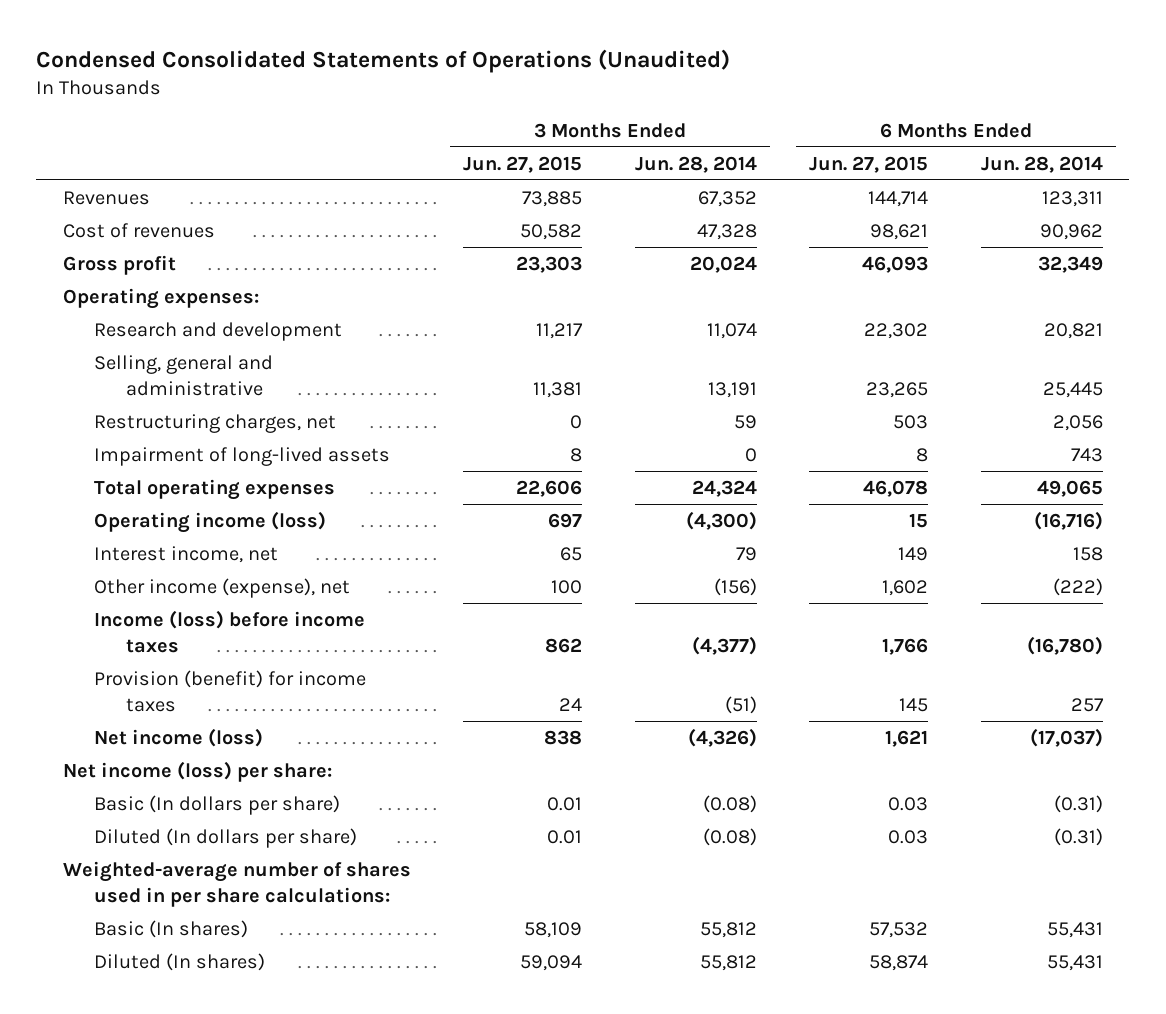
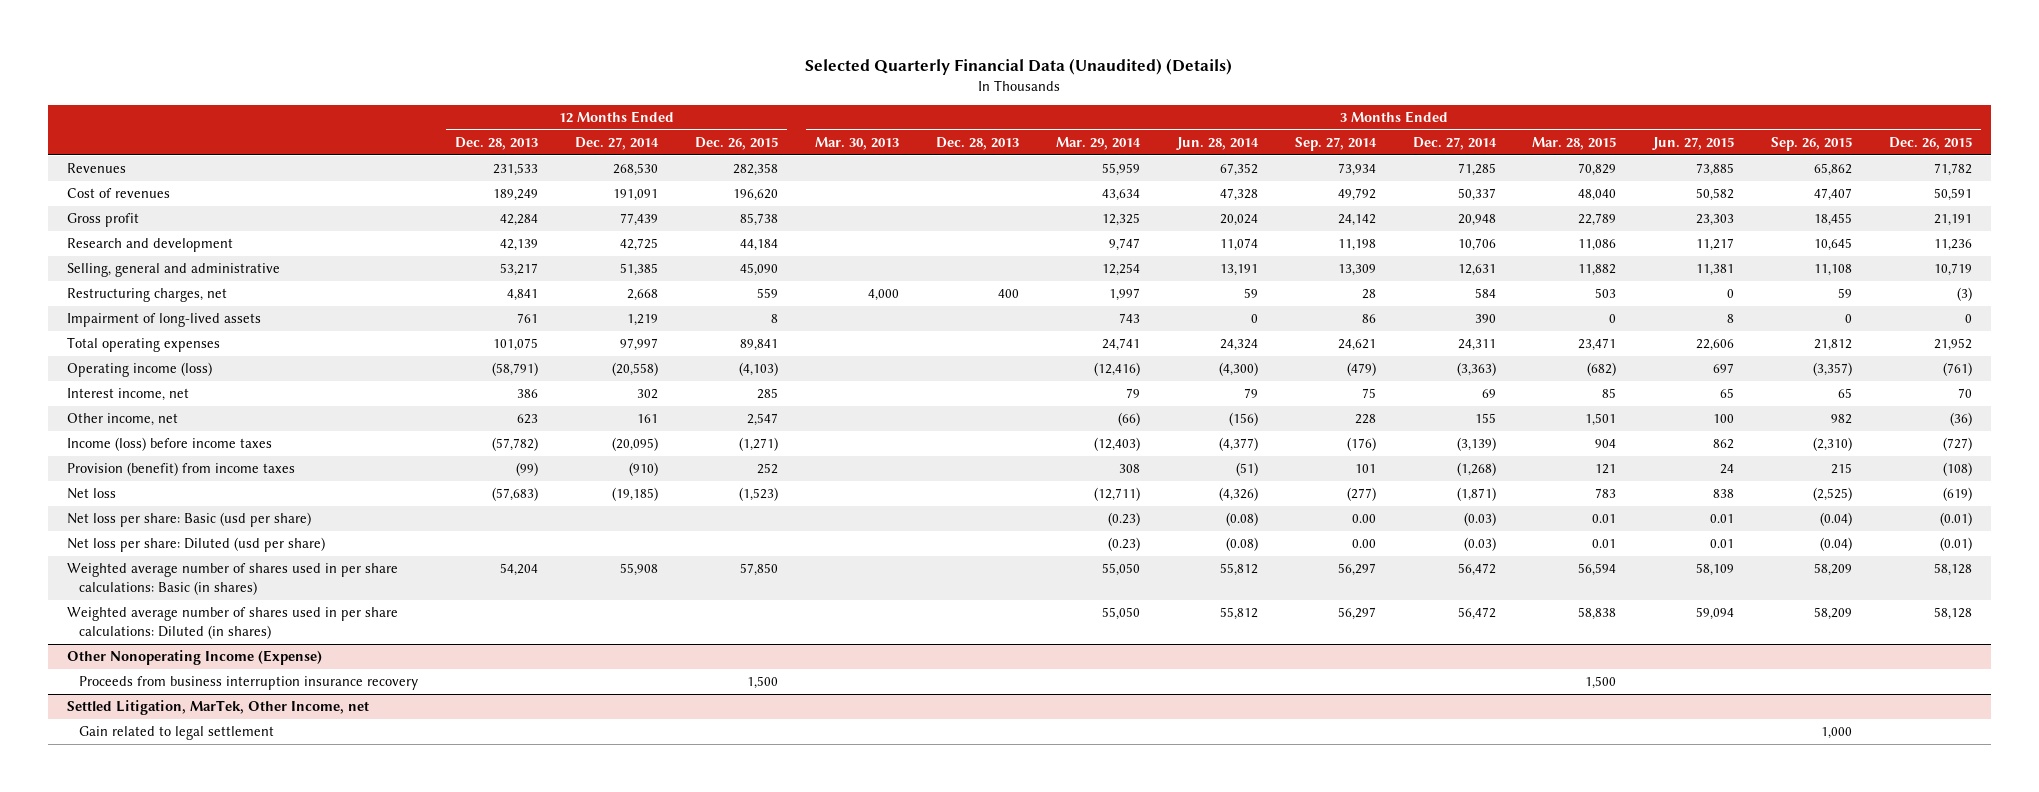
- Condensed Consolidated Statements of Operations (Unaudited)
+ Selected Quarterly Financial Data (Unaudited) (Details)
- | 3 Months Ended Jun. 27, 2015 | 3 Months Ended Jun. 28, 2014 | 6 Months Ended Jun. 27, 2015 | 6 Months Ended Jun. 28, 2014
+ | 12 Months Ended Dec. 28, 2013 | 12 Months Ended Dec. 27, 2014 | 12 Months Ended Dec. 26, 2015 | 3 Months Ended Mar. 30, 2013 | 3 Months Ended Dec. 28, 2013 | 3 Months Ended Mar. 29, 2014 | 3 Months Ended Jun. 28, 2014 | 3 Months Ended Sep. 27, 2014 | 3 Months Ended Dec. 27, 2014 | 3 Months Ended Mar. 28, 2015 | 3 Months Ended Jun. 27, 2015 | 3 Months Ended Sep. 26, 2015 | 3 Months Ended Dec. 26, 2015
- Operating expenses:
- Other income (expense), net | 100 | (156) | 1,602 | (222)
+ Other income, net | 623 | 161 | 2,547 | | | (66) | (156) | 228 | 155 | 1,501 | 100 | 982 | (36)
- Provision (benefit) for income taxes | 24 | (51) | 145 | 257
- Net income (loss) | 838 | (4,326) | 1,621 | (17,037)
- Net income (loss) per share:
- Basic (In dollars per share) | 0.01 | (0.08) | 0.03 | (0.31)
- Diluted (In dollars per share) | 0.01 | (0.08) | 0.03 | (0.31)
- Weighted-average number of shares used in per share calculations:
- Basic (In shares) | 58,109 | 55,812 | 57,532 | 55,431
- Diluted (In shares) | 59,094 | 55,812 | 58,874 | 55,431
+ Provision (benefit) from income taxes | (99) | (910) | 252 | | | 308 | (51) | 101 | (1,268) | 121 | 24 | 215 | (108)
+ Net loss | (57,683) | (19,185) | (1,523) | | | (12,711) | (4,326) | (277) | (1,871) | 783 | 838 | (2,525) | (619)
+ Net loss per share: Basic (usd per share) | | | | | | (0.23) | (0.08) | 0.00 | (0.03) | 0.01 | 0.01 | (0.04) | (0.01)
+ Net loss per share: Diluted (usd per share) | | | | | | (0.23) | (0.08) | 0.00 | (0.03) | 0.01 | 0.01 | (0.04) | (0.01)
+ Weighted average number of shares used in per share calculations: Basic (in shares) | 54,204 | 55,908 | 57,850 | | | 55,050 | 55,812 | 56,297 | 56,472 | 56,594 | 58,109 | 58,209 | 58,128
+ Weighted average number of shares used in per share calculations: Diluted (in shares) | | | | | | 55,050 | 55,812 | 56,297 | 56,472 | 58,838 | 59,094 | 58,209 | 58,128
+ Other Nonoperating Income (Expense)
+ Proceeds from business interruption insurance recovery | | | 1,500 | | | | | | | 1,500 | | |
+ Settled Litigation, MarTek, Other Income, net
+ Gain related to legal settlement | | | | | | | | | | | | 1,000 |

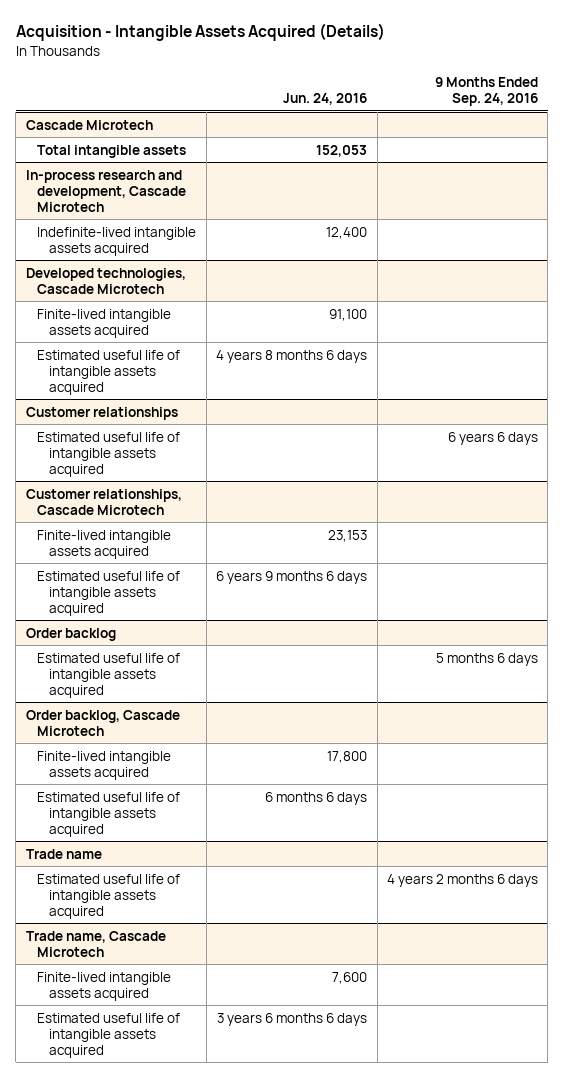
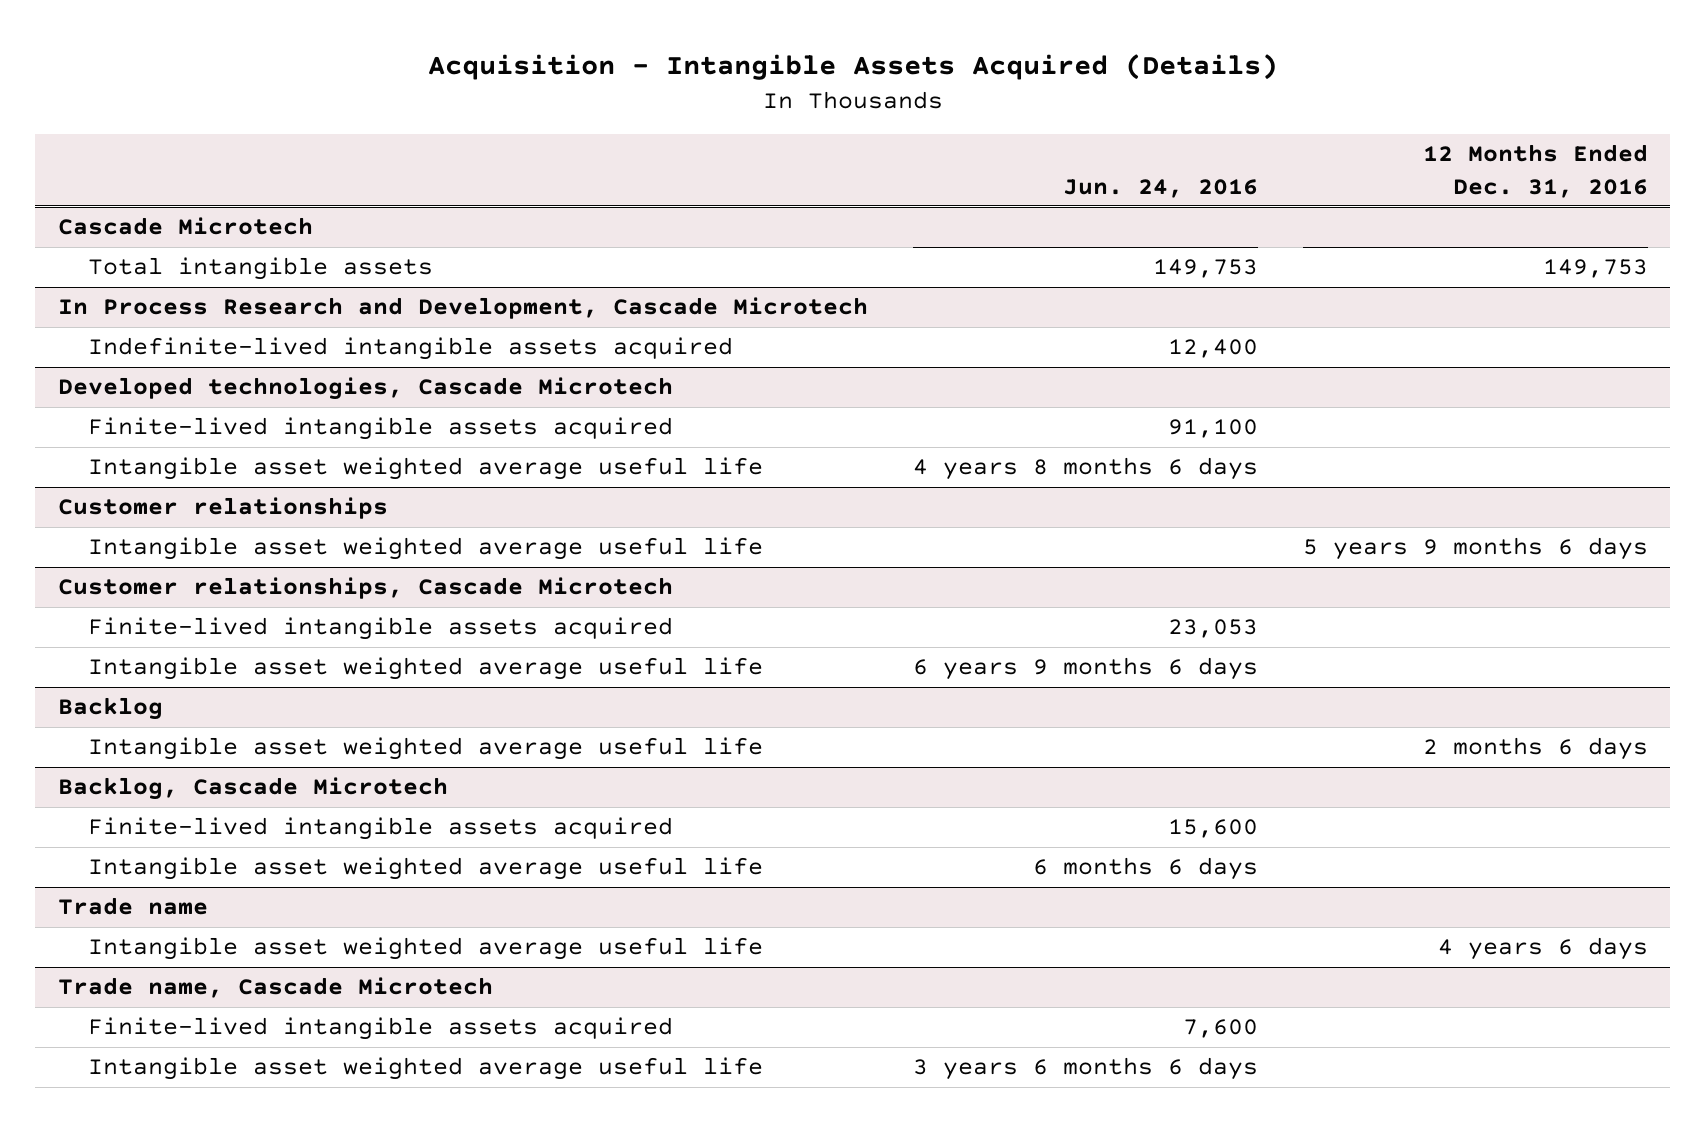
- | Jun. 24, 2016 | 9 Months Ended Sep. 24, 2016
+ | Jun. 24, 2016 | 12 Months Ended Dec. 31, 2016
@ Cascade Microtech
- Total intangible assets | 152,053 |
- In-process research and development, Cascade Microtech
@ Cascade Microtech
+ Total intangible assets | 149,753 | 149,753
+ In Process Research and Development, Cascade Microtech
@ Developed technologies, Cascade Microtech
- Estimated useful life of intangible assets acquired | 4 years 8 months 6 days |
+ Intangible asset weighted average useful life | 4 years 8 months 6 days |
@ Customer relationships
- Estimated useful life of intangible assets acquired | | 6 years 6 days
+ Intangible asset weighted average useful life | | 5 years 9 months 6 days
@ Customer relationships, Cascade Microtech
- Finite-lived intangible assets acquired | 23,153 |
- Estimated useful life of intangible assets acquired | 6 years 9 months 6 days |
- Order backlog
- Estimated useful life of intangible assets acquired | | 5 months 6 days
- Order backlog, Cascade Microtech
- Finite-lived intangible assets acquired | 17,800 |
- Estimated useful life of intangible assets acquired | 6 months 6 days |
@ Customer relationships, Cascade Microtech
+ Finite-lived intangible assets acquired | 23,053 |
+ Intangible asset weighted average useful life | 6 years 9 months 6 days |
+ Backlog
+ Intangible asset weighted average useful life | | 2 months 6 days
+ Backlog, Cascade Microtech
+ Finite-lived intangible assets acquired | 15,600 |
+ Intangible asset weighted average useful life | 6 months 6 days |
@ Trade name
- Estimated useful life of intangible assets acquired | | 4 years 2 months 6 days
+ Intangible asset weighted average useful life | | 4 years 6 days
@ Trade name, Cascade Microtech
- Estimated useful life of intangible assets acquired | 3 years 6 months 6 days |
+ Intangible asset weighted average useful life | 3 years 6 months 6 days |

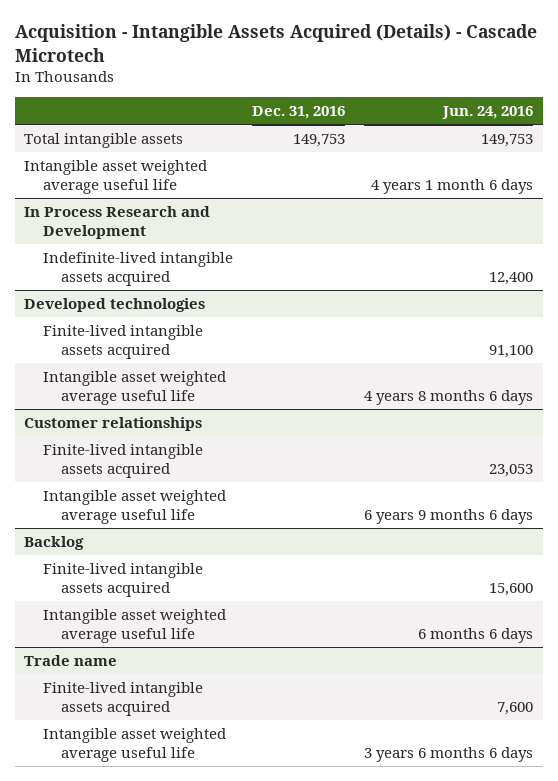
- Acquisition - Intangible Assets Acquired (Details)
+ Acquisition - Intangible Assets Acquired (Details) - Cascade Microtech
- | Jun. 24, 2016 | 12 Months Ended Dec. 31, 2016
+ | Dec. 31, 2016 | Jun. 24, 2016
- Cascade Microtech
- In Process Research and Development, Cascade Microtech
+ Intangible asset weighted average useful life | | 4 years 1 month 6 days
+ In Process Research and Development
- Developed technologies, Cascade Microtech
+ Developed technologies
@ Customer relationships
- Intangible asset weighted average useful life | | 5 years 9 months 6 days
- Customer relationships, Cascade Microtech
@ Backlog
- Intangible asset weighted average useful life | | 2 months 6 days
- Backlog, Cascade Microtech
@ Trade name
- Intangible asset weighted average useful life | | 4 years 6 days
- Trade name, Cascade Microtech

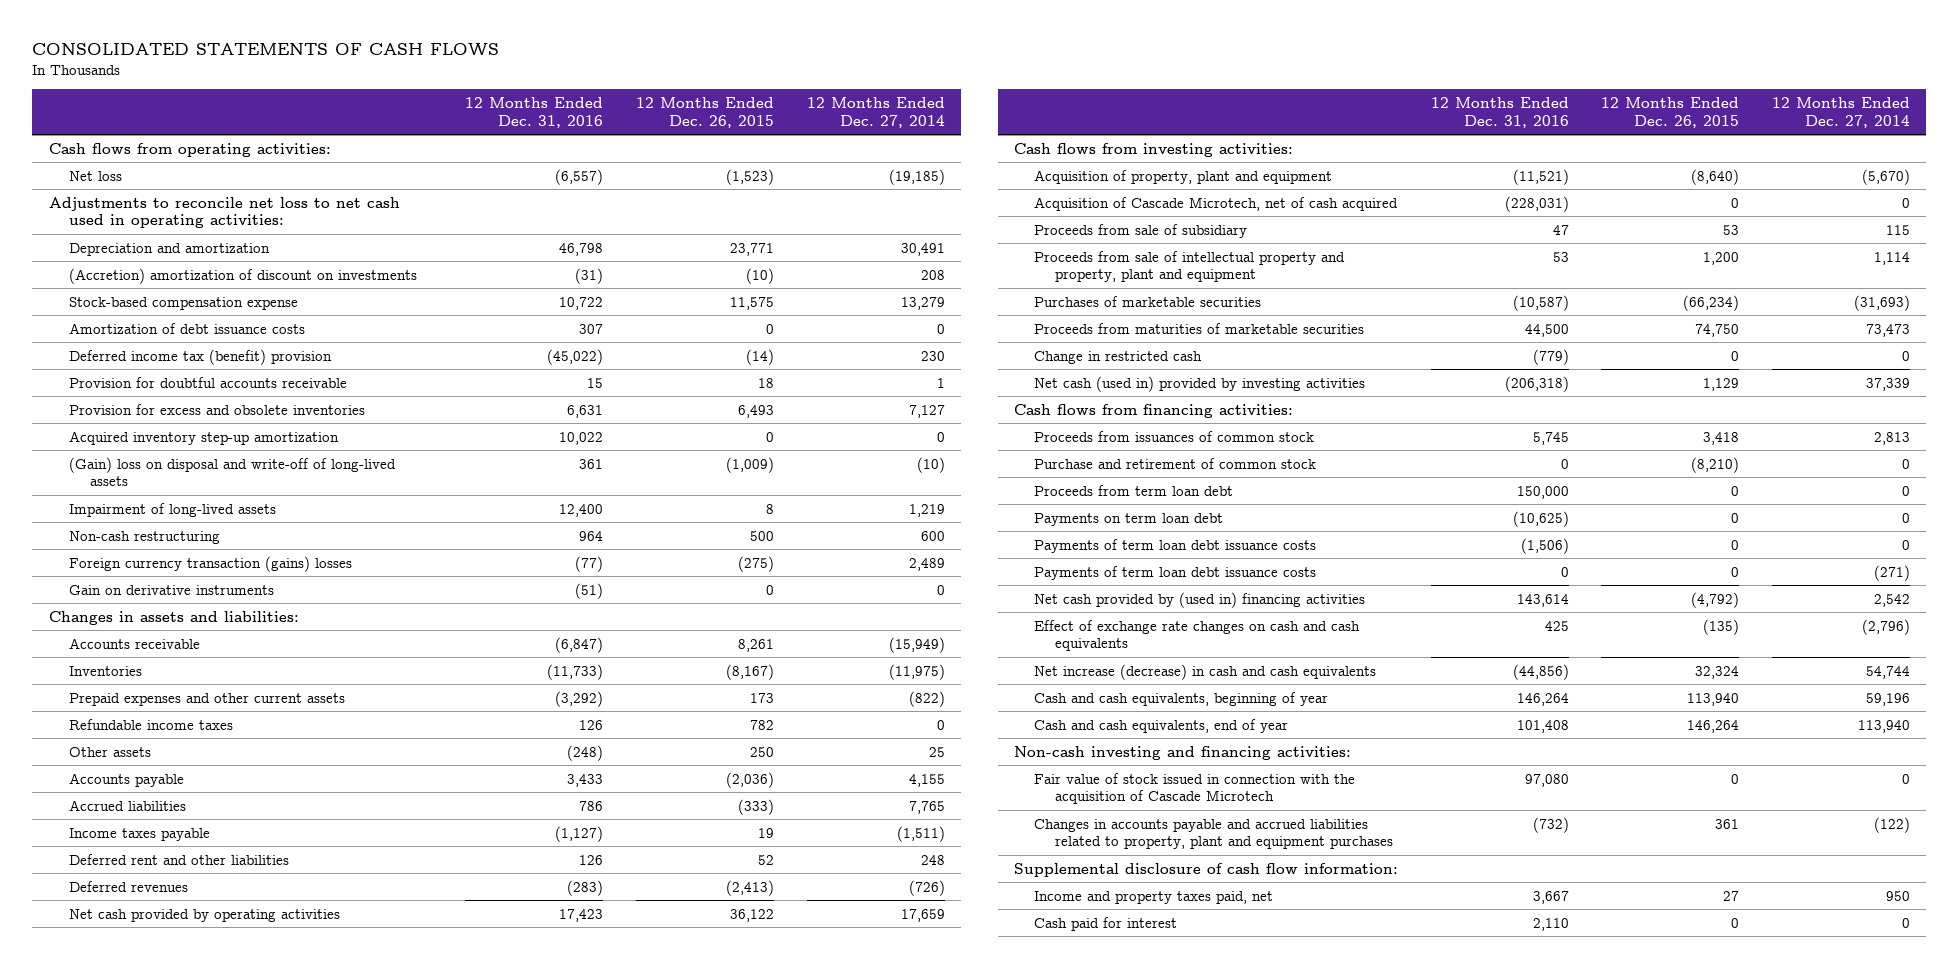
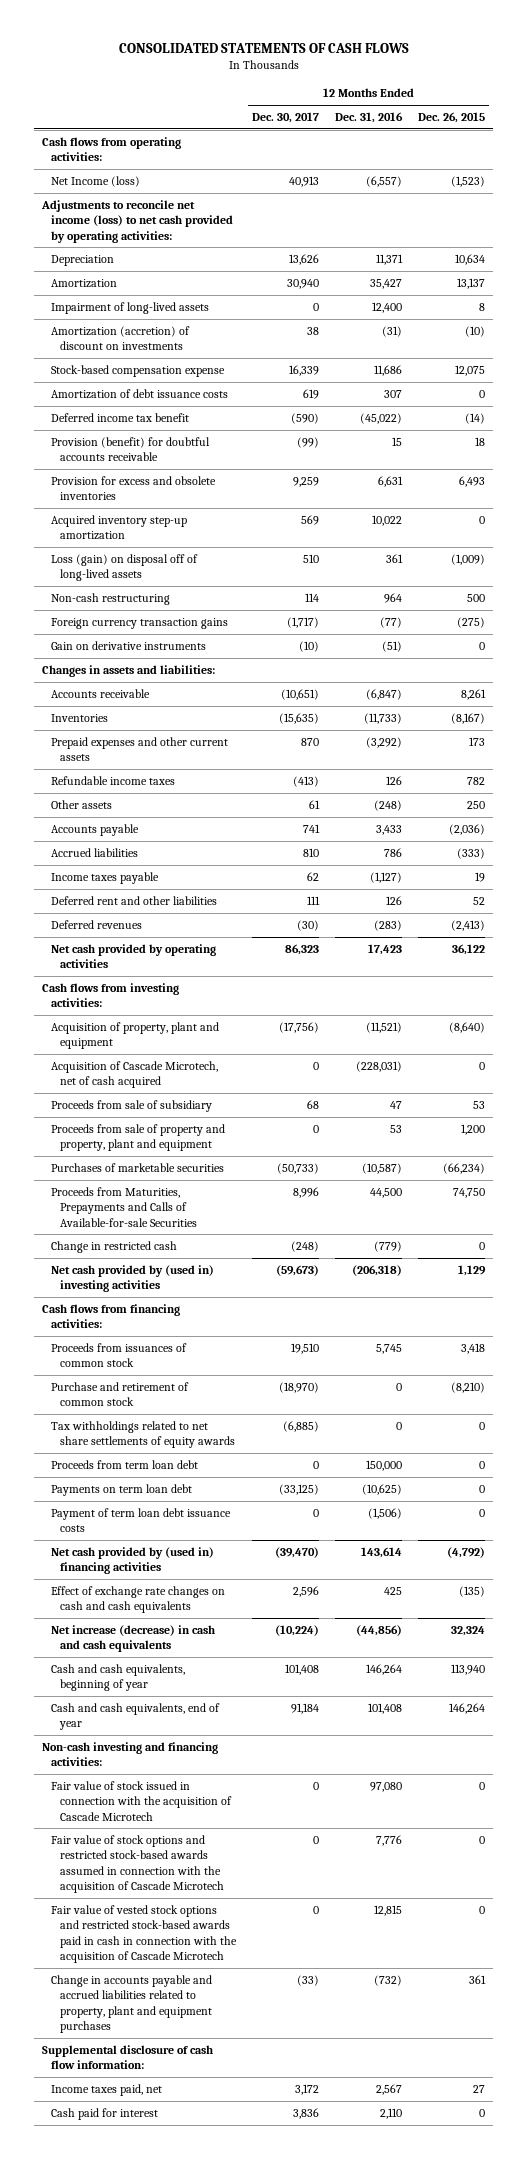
- | 12 Months Ended Dec. 31, 2016 | 12 Months Ended Dec. 26, 2015 | 12 Months Ended Dec. 27, 2014
+ | 12 Months Ended Dec. 30, 2017 | 12 Months Ended Dec. 31, 2016 | 12 Months Ended Dec. 26, 2015
- Net loss | (6,557) | (1,523) | (19,185)
- Adjustments to reconcile net loss to net cash used in operating activities:
- Depreciation and amortization | 46,798 | 23,771 | 30,491
- (Accretion) amortization of discount on investments | (31) | (10) | 208
- Stock-based compensation expense | 10,722 | 11,575 | 13,279
+ Net Income (loss) | 40,913 | (6,557) | (1,523)
+ Adjustments to reconcile net income (loss) to net cash provided by operating activities:
+ Depreciation | 13,626 | 11,371 | 10,634
+ Amortization | 30,940 | 35,427 | 13,137
moved up: Impairment of long-lived assets | 0 | 12,400 | 8
+ Amortization (accretion) of discount on investments | 38 | (31) | (10)
+ Stock-based compensation expense | 16,339 | 11,686 | 12,075
- Deferred income tax (benefit) provision | (45,022) | (14) | 230
- Provision for doubtful accounts receivable | 15 | 18 | 1
+ Deferred income tax benefit | (590) | (45,022) | (14)
+ Provision (benefit) for doubtful accounts receivable | (99) | 15 | 18
- (Gain) loss on disposal and write-off of long-lived assets | 361 | (1,009) | (10)
+ Loss (gain) on disposal off of long-lived assets | 510 | 361 | (1,009)
- Foreign currency transaction (gains) losses | (77) | (275) | 2,489
+ Foreign currency transaction gains | (1,717) | (77) | (275)
- Proceeds from sale of intellectual property and property, plant and equipment | 53 | 1,200 | 1,114
+ Proceeds from sale of property and property, plant and equipment | 0 | 53 | 1,200
- Proceeds from maturities of marketable securities | 44,500 | 74,750 | 73,473
+ Proceeds from Maturities, Prepayments and Calls of Available-for-sale Securities | 8,996 | 44,500 | 74,750
- Net cash (used in) provided by investing activities | (206,318) | 1,129 | 37,339
+ Net cash provided by (used in) investing activities | (59,673) | (206,318) | 1,129
+ Tax withholdings related to net share settlements of equity awards | (6,885) | 0 | 0
- Payments of term loan debt issuance costs | (1,506) | 0 | 0
- Payments of term loan debt issuance costs | 0 | 0 | (271)
+ Payment of term loan debt issuance costs | 0 | (1,506) | 0
- Changes in accounts payable and accrued liabilities related to property, plant and equipment purchases | (732) | 361 | (122)
+ Fair value of stock options and restricted stock-based awards assumed in connection with the acquisition of Cascade Microtech | 0 | 7,776 | 0
+ Fair value of vested stock options and restricted stock-based awards paid in cash in connection with the acquisition of Cascade Microtech | 0 | 12,815 | 0
+ Change in accounts payable and accrued liabilities related to property, plant and equipment purchases | (33) | (732) | 361
- Income and property taxes paid, net | 3,667 | 27 | 950
+ Income taxes paid, net | 3,172 | 2,567 | 27

